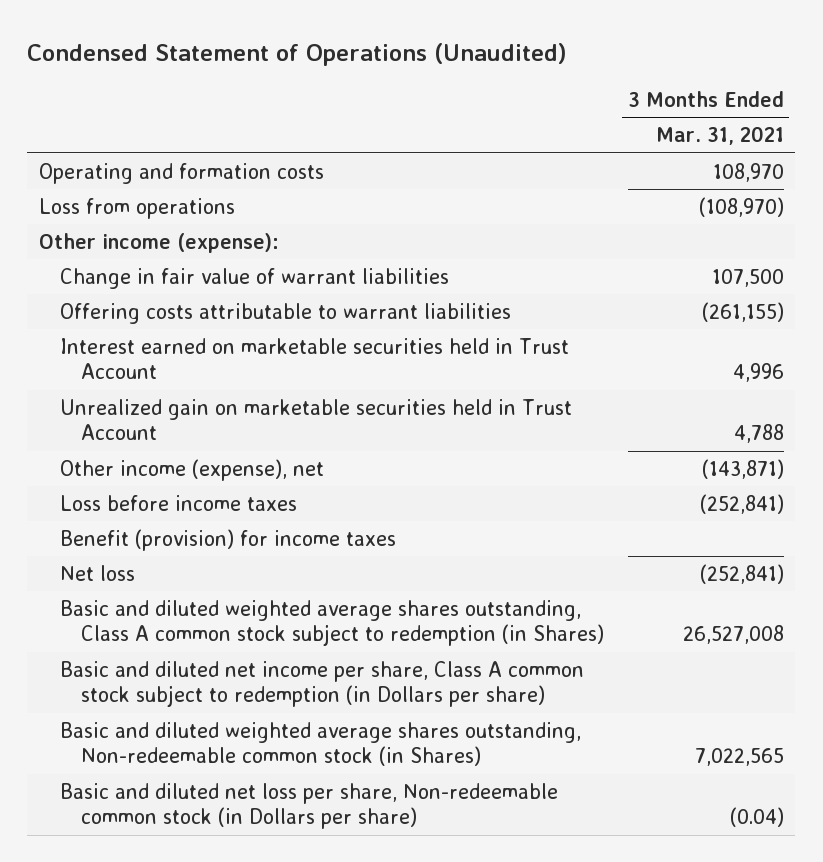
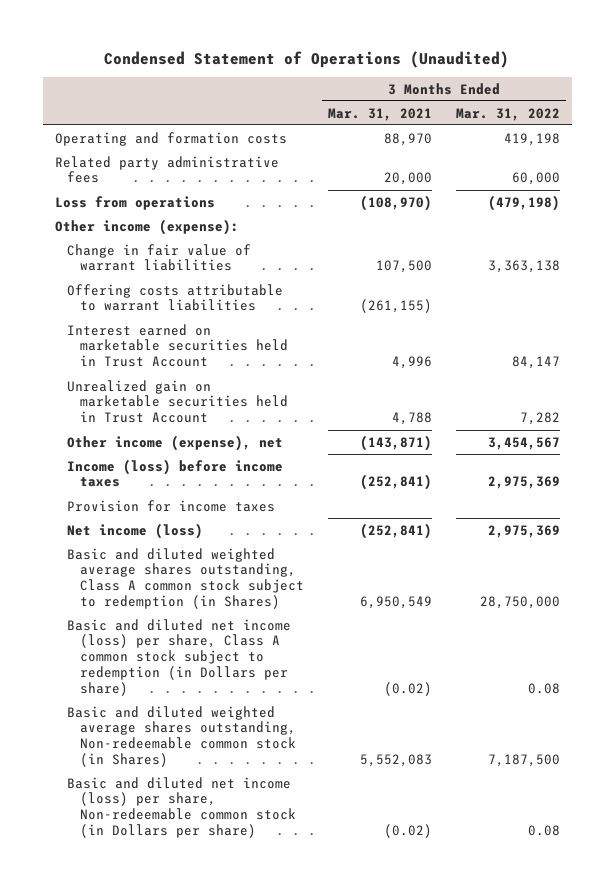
- | 3 Months Ended Mar. 31, 2021
+ | 3 Months Ended Mar. 31, 2021 | 3 Months Ended Mar. 31, 2022
- Operating and formation costs | 108,970
+ Operating and formation costs | 88,970 | 419,198
+ Related party administrative fees | 20,000 | 60,000
- Loss before income taxes | (252,841)
- Benefit (provision) for income taxes
- Net loss | (252,841)
- Basic and diluted weighted average shares outstanding, Class A common stock subject to redemption (in Shares) | 26,527,008
- Basic and diluted net income per share, Class A common stock subject to redemption (in Dollars per share)
- Basic and diluted weighted average shares outstanding, Non-redeemable common stock (in Shares) | 7,022,565
- Basic and diluted net loss per share, Non-redeemable common stock (in Dollars per share) | (0.04)
+ Income (loss) before income taxes | (252,841) | 2,975,369
+ Provision for income taxes
+ Net income (loss) | (252,841) | 2,975,369
+ Basic and diluted weighted average shares outstanding, Class A common stock subject to redemption (in Shares) | 6,950,549 | 28,750,000
+ Basic and diluted net income (loss) per share, Class A common stock subject to redemption (in Dollars per share) | (0.02) | 0.08
+ Basic and diluted weighted average shares outstanding, Non-redeemable common stock (in Shares) | 5,552,083 | 7,187,500
+ Basic and diluted net income (loss) per share, Non-redeemable common stock (in Dollars per share) | (0.02) | 0.08

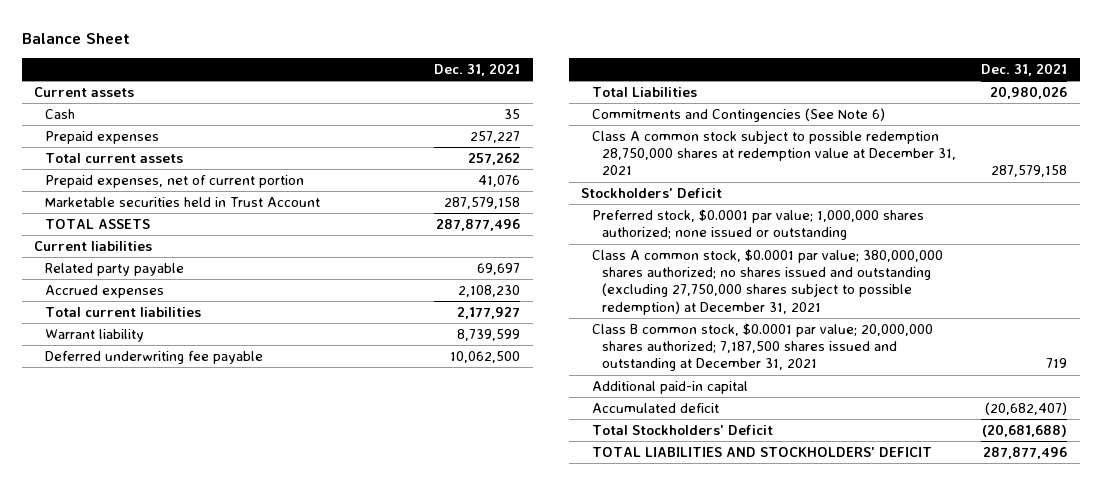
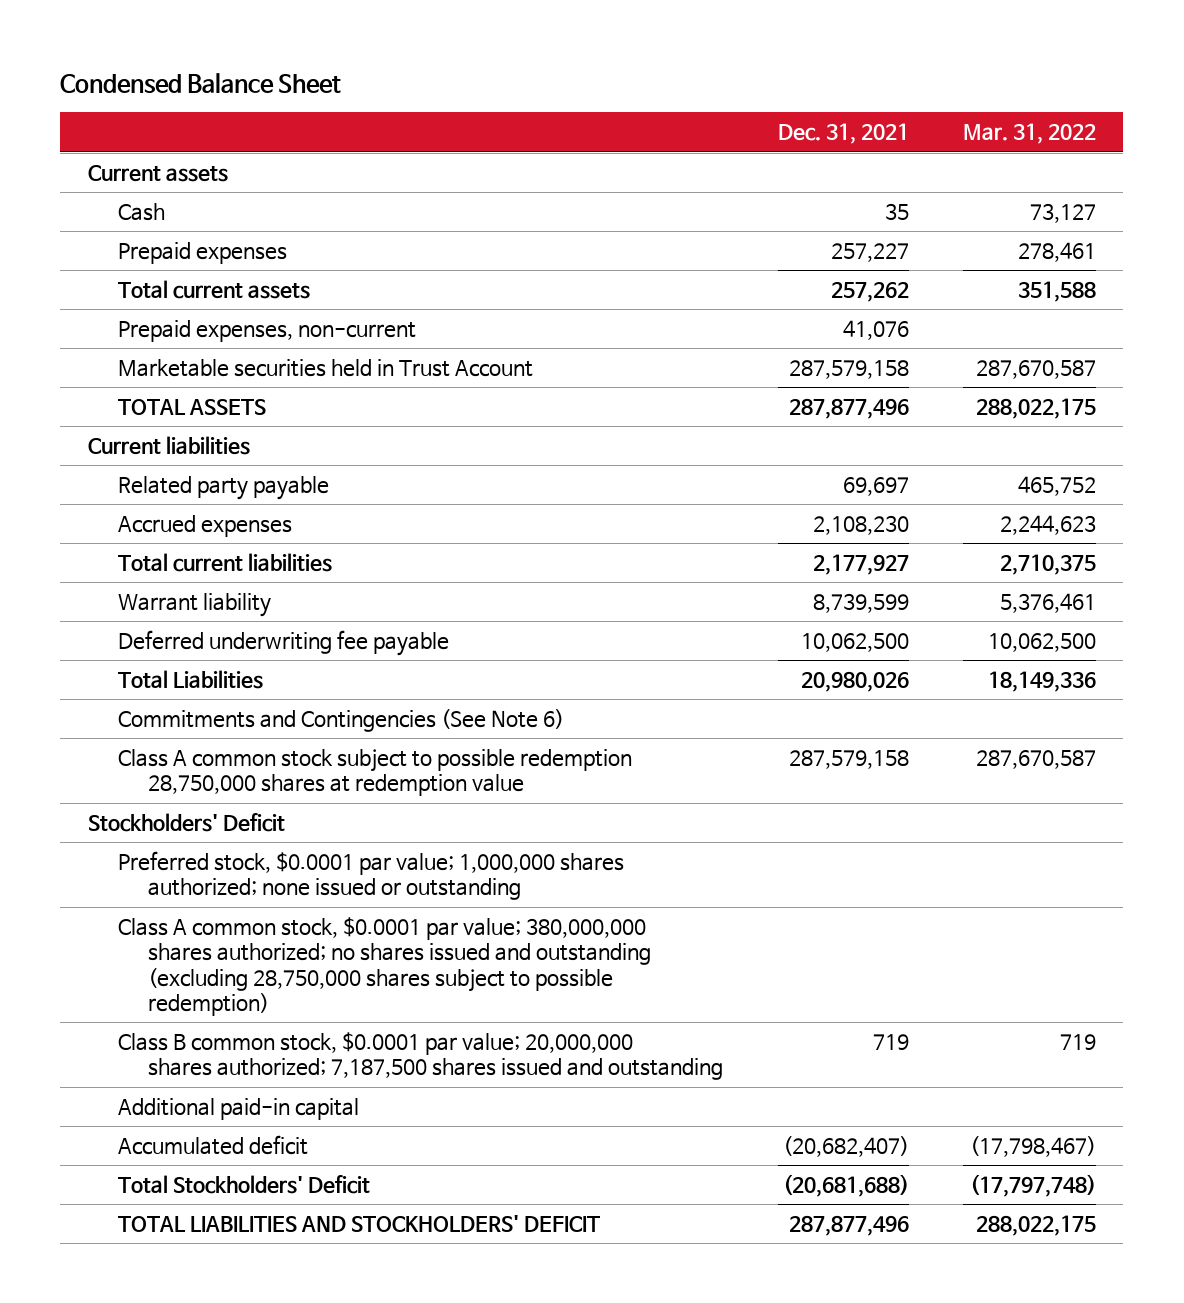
- Balance Sheet
+ Condensed Balance Sheet
- | Dec. 31, 2021
+ | Dec. 31, 2021 | Mar. 31, 2022
- Prepaid expenses, net of current portion | 41,076
+ Prepaid expenses, non-current | 41,076 |
- Class A common stock subject to possible redemption 28,750,000 shares at redemption value at December 31, 2021 | 287,579,158
+ Class A common stock subject to possible redemption 28,750,000 shares at redemption value | 287,579,158 | 287,670,587
- Class A common stock, $0.0001 par value; 380,000,000 shares authorized; no shares issued and outstanding (excluding 27,750,000 shares subject to possible redemption) at December 31, 2021
- Class B common stock, $0.0001 par value; 20,000,000 shares authorized; 7,187,500 shares issued and outstanding at December 31, 2021 | 719
+ Class A common stock, $0.0001 par value; 380,000,000 shares authorized; no shares issued and outstanding (excluding 28,750,000 shares subject to possible redemption)
+ Class B common stock, $0.0001 par value; 20,000,000 shares authorized; 7,187,500 shares issued and outstanding | 719 | 719

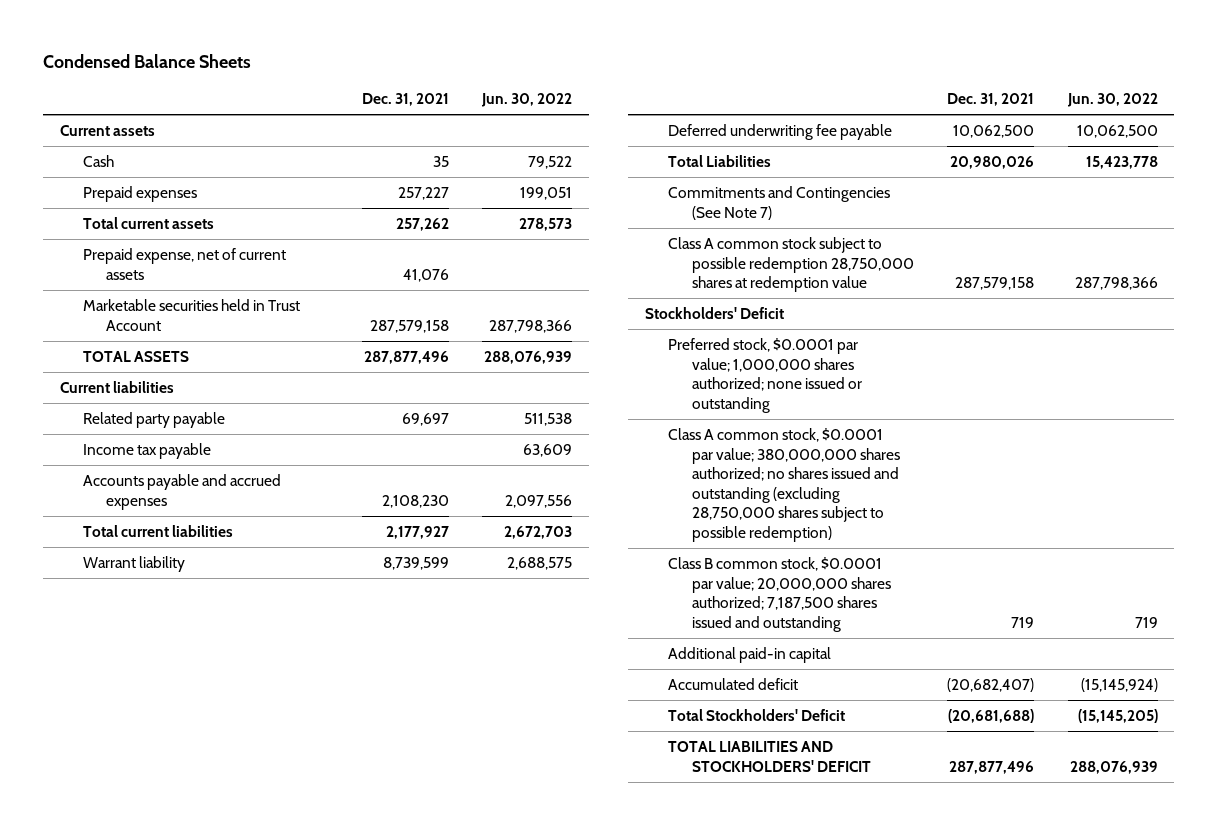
- Condensed Balance Sheet
+ Condensed Balance Sheets
- | Dec. 31, 2021 | Mar. 31, 2022
+ | Dec. 31, 2021 | Jun. 30, 2022
- Prepaid expenses, non-current | 41,076 |
+ Prepaid expense, net of current assets | 41,076 |
- Accrued expenses | 2,108,230 | 2,244,623
+ Income tax payable | | 63,609
+ Accounts payable and accrued expenses | 2,108,230 | 2,097,556
- Commitments and Contingencies (See Note 6)
+ Commitments and Contingencies (See Note 7)

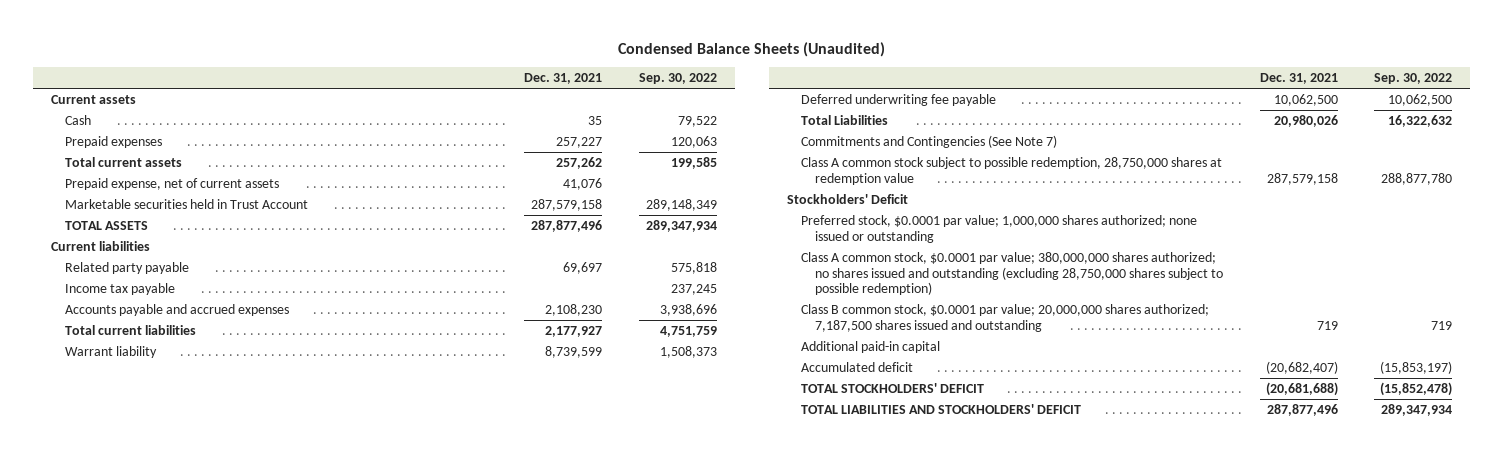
- Condensed Balance Sheets
+ Condensed Balance Sheets (Unaudited)
- | Dec. 31, 2021 | Jun. 30, 2022
+ | Dec. 31, 2021 | Sep. 30, 2022
- Class A common stock subject to possible redemption 28,750,000 shares at redemption value | 287,579,158 | 287,798,366
+ Class A common stock subject to possible redemption, 28,750,000 shares at redemption value | 287,579,158 | 288,877,780
- Total Stockholders' Deficit | (20,681,688) | (15,145,205)
+ TOTAL STOCKHOLDERS' DEFICIT | (20,681,688) | (15,852,478)

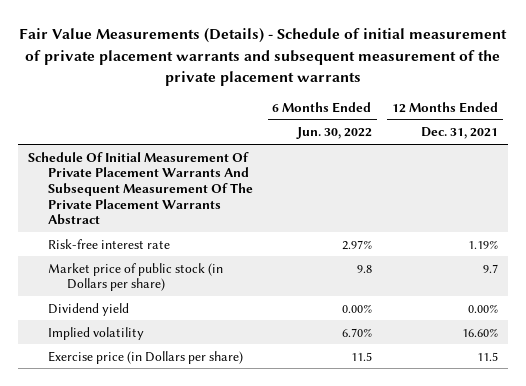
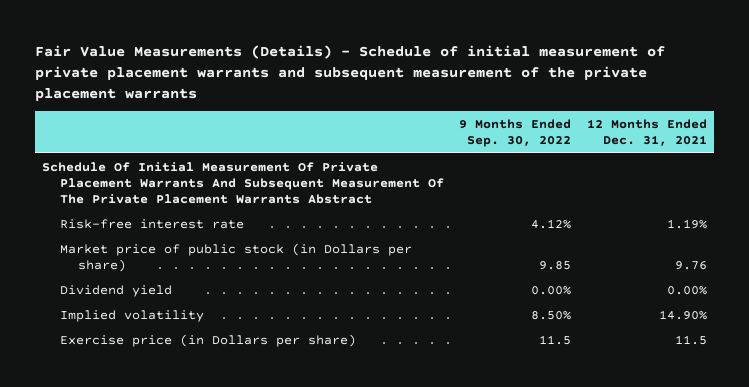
- | 6 Months Ended Jun. 30, 2022 | 12 Months Ended Dec. 31, 2021
+ | 9 Months Ended Sep. 30, 2022 | 12 Months Ended Dec. 31, 2021
- Market price of public stock (in Dollars per share) | 9.8 | 9.7
+ Market price of public stock (in Dollars per share) | 9.85 | 9.76
- Implied volatility | 6.70% | 16.60%
+ Implied volatility | 8.50% | 14.90%

